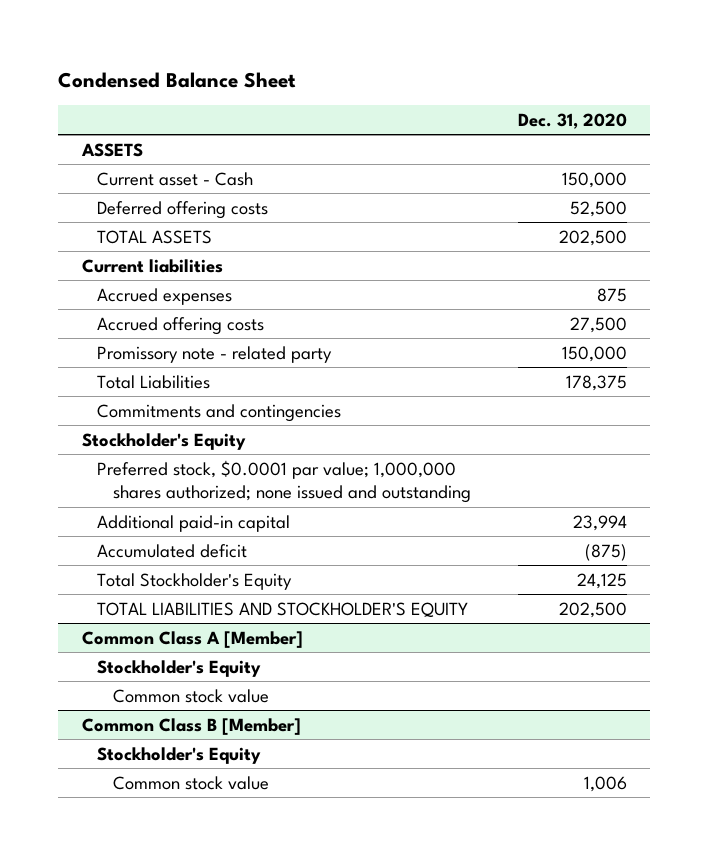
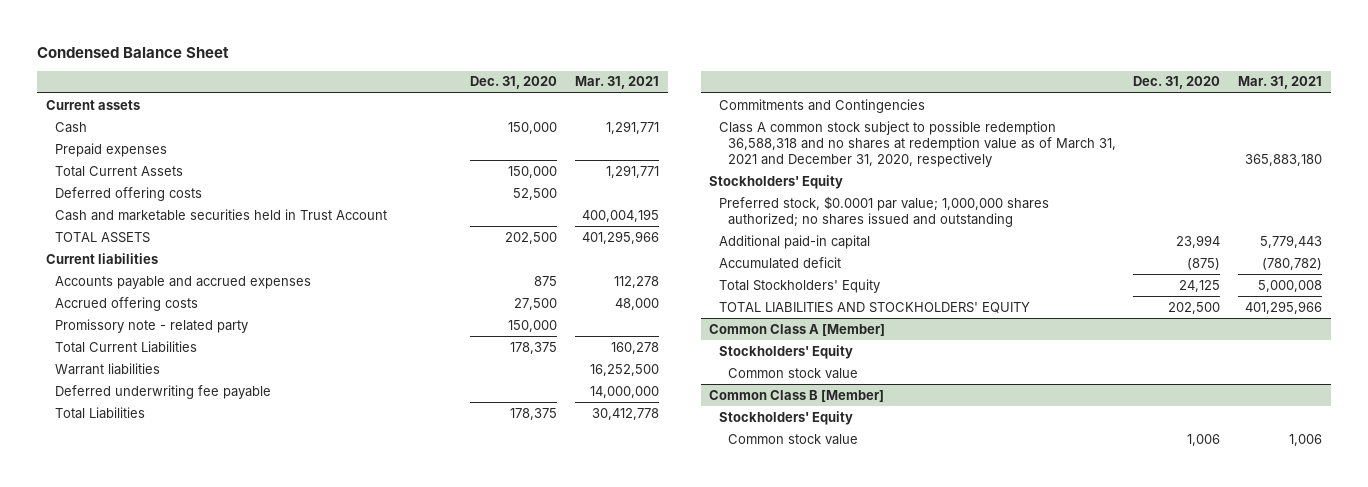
- | Dec. 31, 2020
+ | Dec. 31, 2020 | Mar. 31, 2021
- ASSETS
- Current asset - Cash | 150,000
+ Current assets
+ Cash | 150,000 | 1,291,771
+ Prepaid expenses
+ Total Current Assets | 150,000 | 1,291,771
+ Cash and marketable securities held in Trust Account | | 400,004,195
- Accrued expenses | 875
+ Accounts payable and accrued expenses | 875 | 112,278
+ Total Current Liabilities | 178,375 | 160,278
+ Warrant liabilities | | 16,252,500
+ Deferred underwriting fee payable | | 14,000,000
- Commitments and contingencies
- Stockholder's Equity
- Preferred stock, $0.0001 par value; 1,000,000 shares authorized; none issued and outstanding
+ Commitments and Contingencies
+ Class A common stock subject to possible redemption 36,588,318 and no shares at redemption value as of March 31, 2021 and December 31, 2020, respectively | | 365,883,180
+ Stockholders' Equity
+ Preferred stock, $0.0001 par value; 1,000,000 shares authorized; no shares issued and outstanding
- Total Stockholder's Equity | 24,125
- TOTAL LIABILITIES AND STOCKHOLDER'S EQUITY | 202,500
+ Total Stockholders' Equity | 24,125 | 5,000,008
+ TOTAL LIABILITIES AND STOCKHOLDERS' EQUITY | 202,500 | 401,295,966
@ Common Class A [Member]
- Stockholder's Equity
+ Stockholders' Equity
@ Common Class B [Member]
- Stockholder's Equity
+ Stockholders' Equity

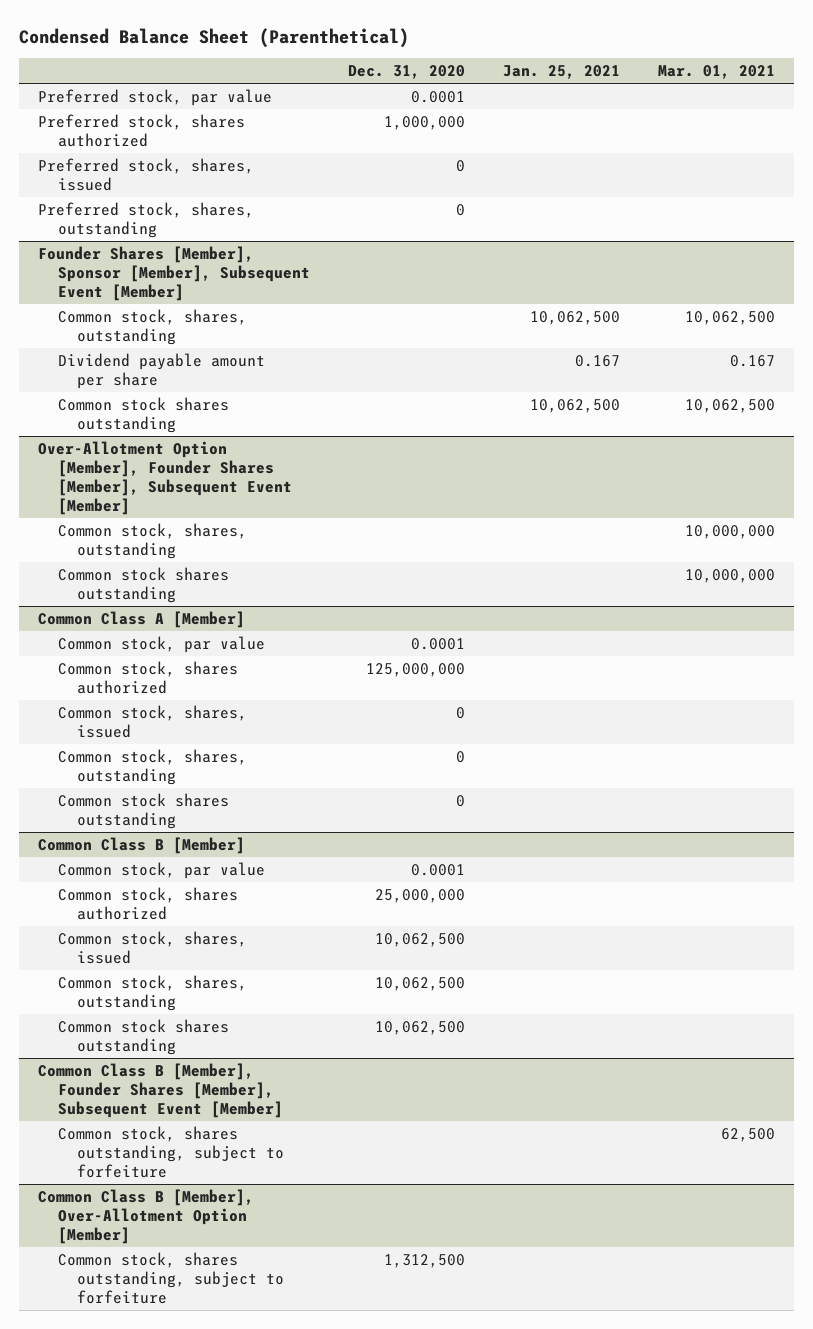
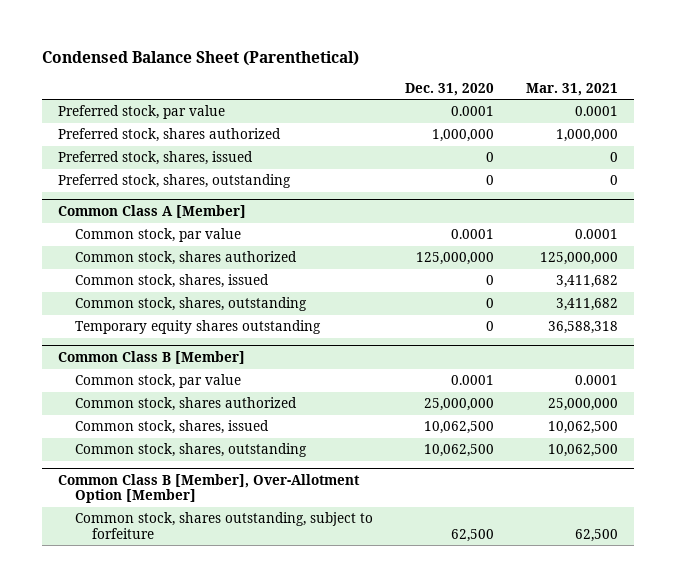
- | Dec. 31, 2020 | Jan. 25, 2021 | Mar. 01, 2021
+ | Dec. 31, 2020 | Mar. 31, 2021
- Founder Shares [Member], Sponsor [Member], Subsequent Event [Member]
- Common stock, shares, outstanding | | 10,062,500 | 10,062,500
- Dividend payable amount per share | | 0.167 | 0.167
- Common stock shares outstanding | | 10,062,500 | 10,062,500
- Over-Allotment Option [Member], Founder Shares [Member], Subsequent Event [Member]
- Common stock, shares, outstanding | | | 10,000,000
- Common stock shares outstanding | | | 10,000,000
@ Common Class A [Member]
- Common stock shares outstanding | 0 | |
+ Temporary equity shares outstanding | 0 | 36,588,318
@ Common Class B [Member]
- Common stock shares outstanding | 10,062,500 | |
- Common Class B [Member], Founder Shares [Member], Subsequent Event [Member]
- Common stock, shares outstanding, subject to forfeiture | | | 62,500
@ Common Class B [Member], Over-Allotment Option [Member]
- Common stock, shares outstanding, subject to forfeiture | 1,312,500 | |
+ Common stock, shares outstanding, subject to forfeiture | 62,500 | 62,500

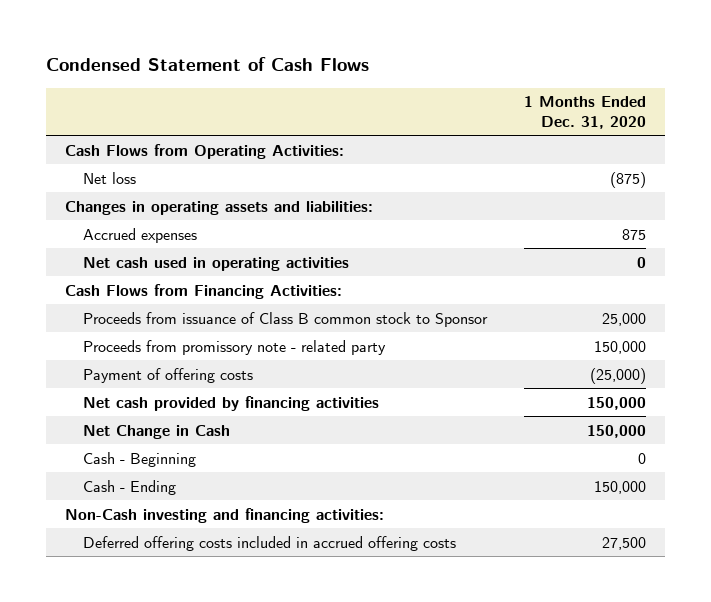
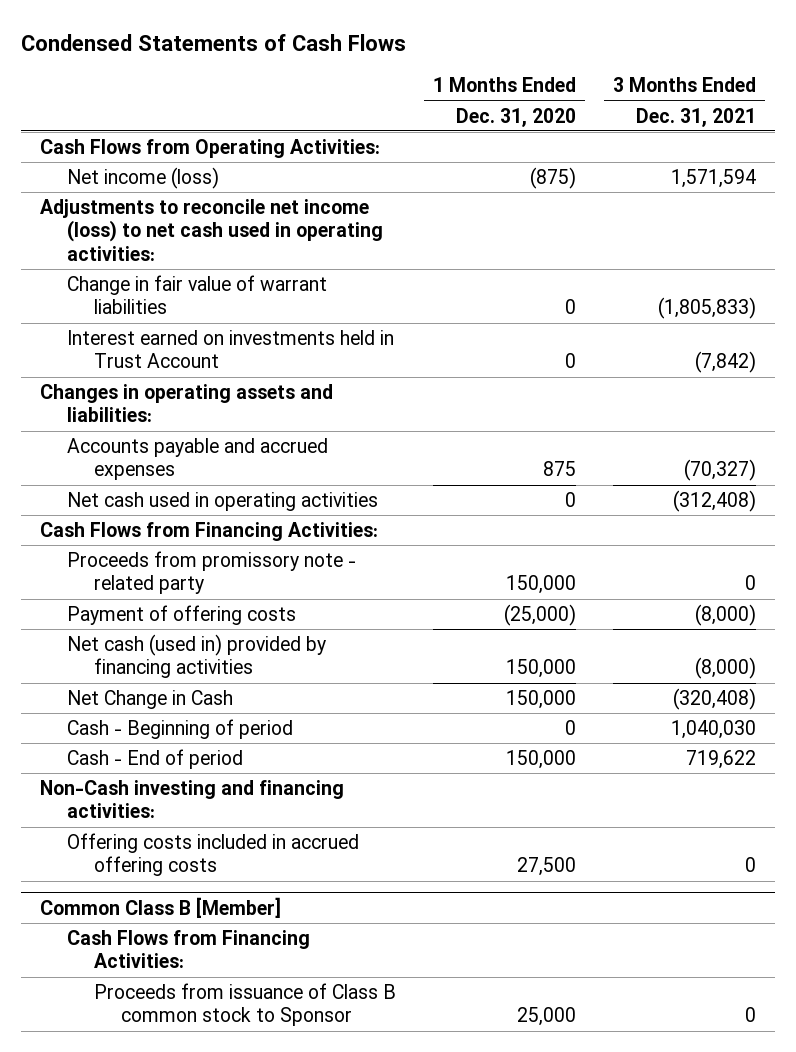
- Condensed Statement of Cash Flows
+ Condensed Statements of Cash Flows
- | 1 Months Ended Dec. 31, 2020
+ | 1 Months Ended Dec. 31, 2020 | 3 Months Ended Dec. 31, 2021
- Net loss | (875)
+ Net income (loss) | (875) | 1,571,594
+ Adjustments to reconcile net income (loss) to net cash used in operating activities:
+ Change in fair value of warrant liabilities | 0 | (1,805,833)
+ Interest earned on investments held in Trust Account | 0 | (7,842)
- Accrued expenses | 875
+ Accounts payable and accrued expenses | 875 | (70,327)
- Proceeds from issuance of Class B common stock to Sponsor | 25,000
- Net cash provided by financing activities | 150,000
+ Net cash (used in) provided by financing activities | 150,000 | (8,000)
- Cash - Beginning | 0
- Cash - Ending | 150,000
+ Cash - Beginning of period | 0 | 1,040,030
+ Cash - End of period | 150,000 | 719,622
- Deferred offering costs included in accrued offering costs | 27,500
+ Offering costs included in accrued offering costs | 27,500 | 0
+ Common Class B [Member]
+ Cash Flows from Financing Activities:
+ Proceeds from issuance of Class B common stock to Sponsor | 25,000 | 0

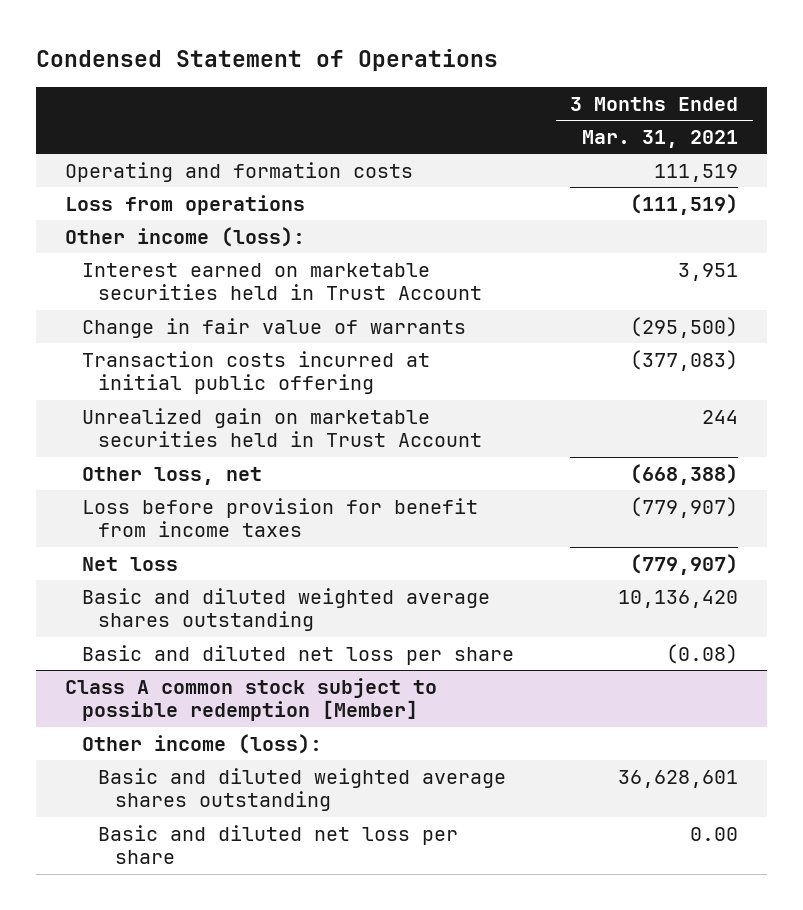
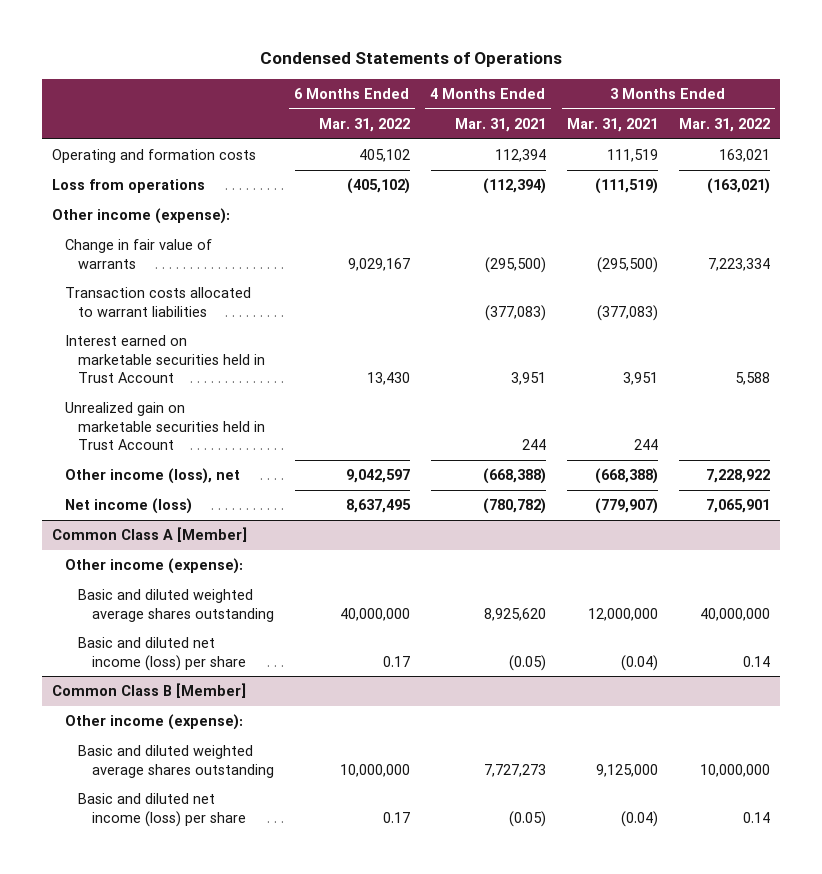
- Condensed Statement of Operations
+ Condensed Statements of Operations
- | 3 Months Ended Mar. 31, 2021
+ | 6 Months Ended Mar. 31, 2022 | 4 Months Ended Mar. 31, 2021 | 3 Months Ended Mar. 31, 2021 | 3 Months Ended Mar. 31, 2022
- Other income (loss):
+ Other income (expense):
- Transaction costs incurred at initial public offering | (377,083)
+ Transaction costs allocated to warrant liabilities | | (377,083) | (377,083) |
moved down: Interest earned on marketable securities held in Trust Account | 13,430 | 3,951 | 3,951 | 5,588
- Other loss, net | (668,388)
- Loss before provision for benefit from income taxes | (779,907)
- Net loss | (779,907)
- Basic and diluted weighted average shares outstanding | 10,136,420
- Basic and diluted net loss per share | (0.08)
- Class A common stock subject to possible redemption [Member]
- Other income (loss):
- Basic and diluted weighted average shares outstanding | 36,628,601
- Basic and diluted net loss per share | 0.00
+ Other income (loss), net | 9,042,597 | (668,388) | (668,388) | 7,228,922
+ Net income (loss) | 8,637,495 | (780,782) | (779,907) | 7,065,901
+ Common Class A [Member]
+ Other income (expense):
+ Basic and diluted weighted average shares outstanding | 40,000,000 | 8,925,620 | 12,000,000 | 40,000,000
+ Basic and diluted net income (loss) per share | 0.17 | (0.05) | (0.04) | 0.14
+ Common Class B [Member]
+ Other income (expense):
+ Basic and diluted weighted average shares outstanding | 10,000,000 | 7,727,273 | 9,125,000 | 10,000,000
+ Basic and diluted net income (loss) per share | 0.17 | (0.05) | (0.04) | 0.14

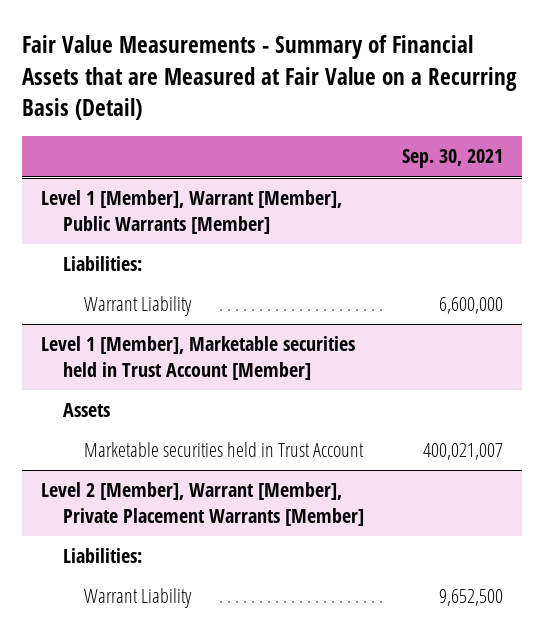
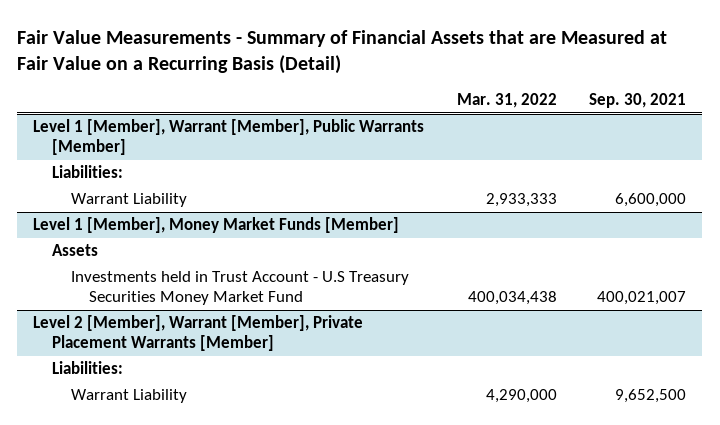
- | Sep. 30, 2021
+ | Mar. 31, 2022 | Sep. 30, 2021
- Level 1 [Member], Marketable securities held in Trust Account [Member]
+ Level 1 [Member], Money Market Funds [Member]
- Marketable securities held in Trust Account | 400,021,007
+ Investments held in Trust Account - U.S Treasury Securities Money Market Fund | 400,034,438 | 400,021,007

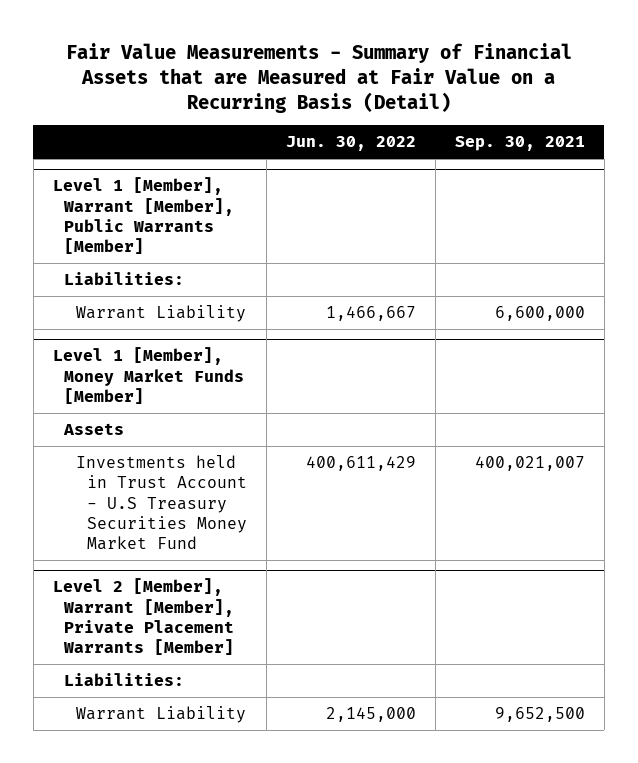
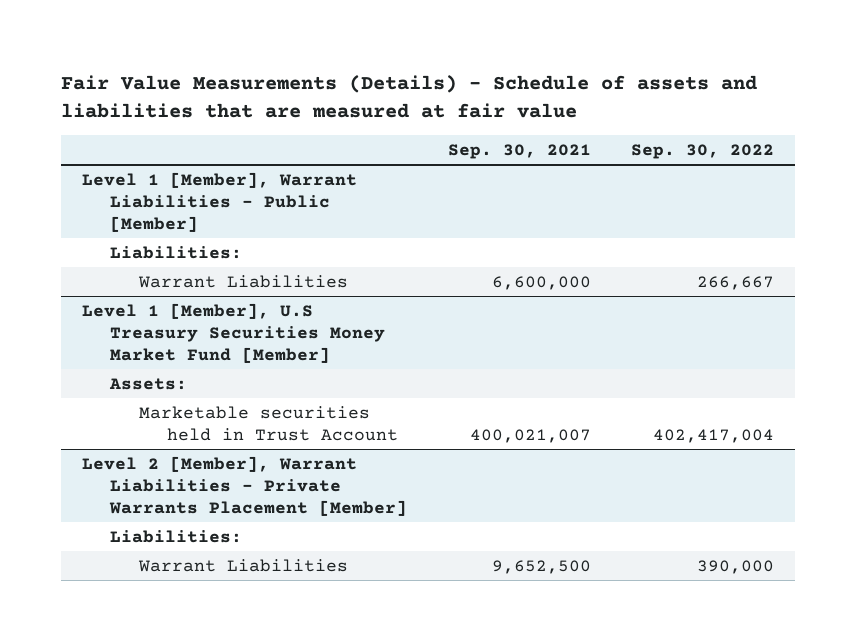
- Fair Value Measurements - Summary of Financial Assets that are Measured at Fair Value on a Recurring Basis (Detail)
+ Fair Value Measurements (Details) - Schedule of assets and liabilities that are measured at fair value
- | Jun. 30, 2022 | Sep. 30, 2021
+ | Sep. 30, 2021 | Sep. 30, 2022
- Level 1 [Member], Warrant [Member], Public Warrants [Member]
+ Level 1 [Member], Warrant Liabilities - Public [Member]
- Warrant Liability | 1,466,667 | 6,600,000
- Level 1 [Member], Money Market Funds [Member]
- Assets
- Investments held in Trust Account - U.S Treasury Securities Money Market Fund | 400,611,429 | 400,021,007
- Level 2 [Member], Warrant [Member], Private Placement Warrants [Member]
+ Warrant Liabilities | 6,600,000 | 266,667
+ Level 1 [Member], U.S Treasury Securities Money Market Fund [Member]
+ Assets:
+ Marketable securities held in Trust Account | 400,021,007 | 402,417,004
+ Level 2 [Member], Warrant Liabilities - Private Warrants Placement [Member]
- Warrant Liability | 2,145,000 | 9,652,500
+ Warrant Liabilities | 9,652,500 | 390,000

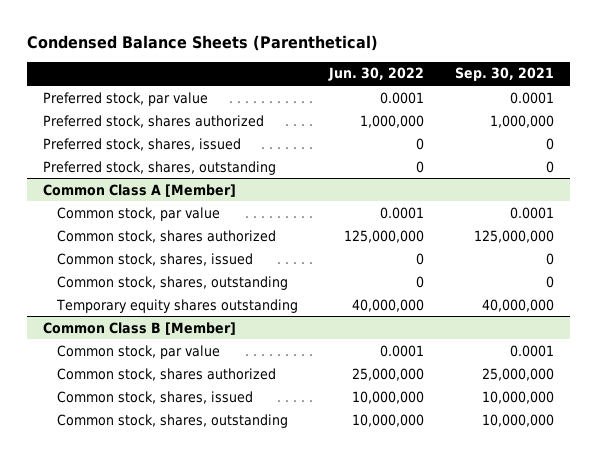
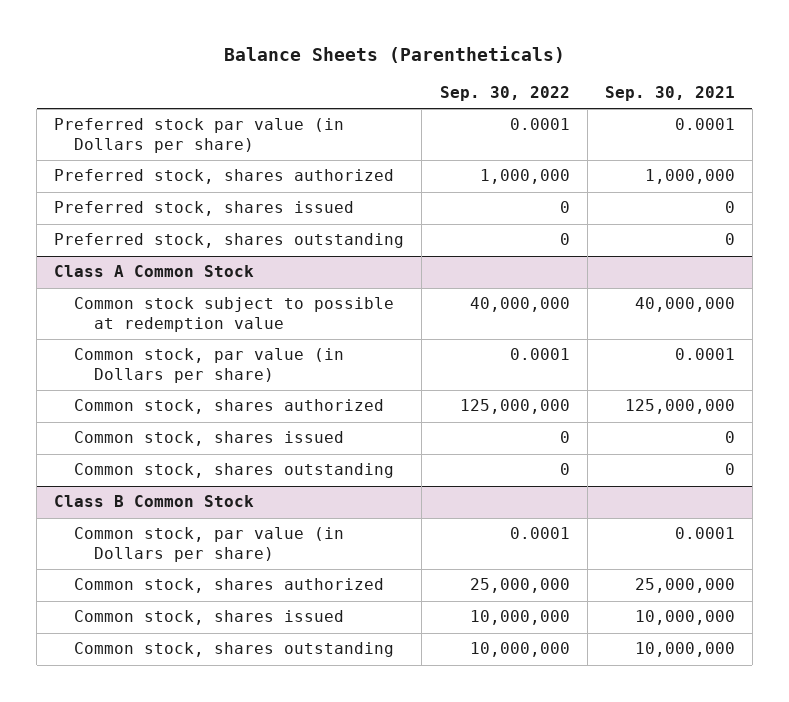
- Condensed Balance Sheets (Parenthetical)
+ Balance Sheets (Parentheticals)
- | Jun. 30, 2022 | Sep. 30, 2021
+ | Sep. 30, 2022 | Sep. 30, 2021
- Preferred stock, par value | 0.0001 | 0.0001
+ Preferred stock par value (in Dollars per share) | 0.0001 | 0.0001
- Preferred stock, shares, issued | 0 | 0
- Preferred stock, shares, outstanding | 0 | 0
- Common Class A [Member]
- Common stock, par value | 0.0001 | 0.0001
+ Preferred stock, shares issued | 0 | 0
+ Preferred stock, shares outstanding | 0 | 0
+ Class A Common Stock
+ Common stock subject to possible at redemption value | 40,000,000 | 40,000,000
+ Common stock, par value (in Dollars per share) | 0.0001 | 0.0001
- Common stock, shares, issued | 0 | 0
- Common stock, shares, outstanding | 0 | 0
- Temporary equity shares outstanding | 40,000,000 | 40,000,000
- Common Class B [Member]
- Common stock, par value | 0.0001 | 0.0001
+ Common stock, shares issued | 0 | 0
+ Common stock, shares outstanding | 0 | 0
+ Class B Common Stock
+ Common stock, par value (in Dollars per share) | 0.0001 | 0.0001
- Common stock, shares, issued | 10,000,000 | 10,000,000
- Common stock, shares, outstanding | 10,000,000 | 10,000,000
+ Common stock, shares issued | 10,000,000 | 10,000,000
+ Common stock, shares outstanding | 10,000,000 | 10,000,000

